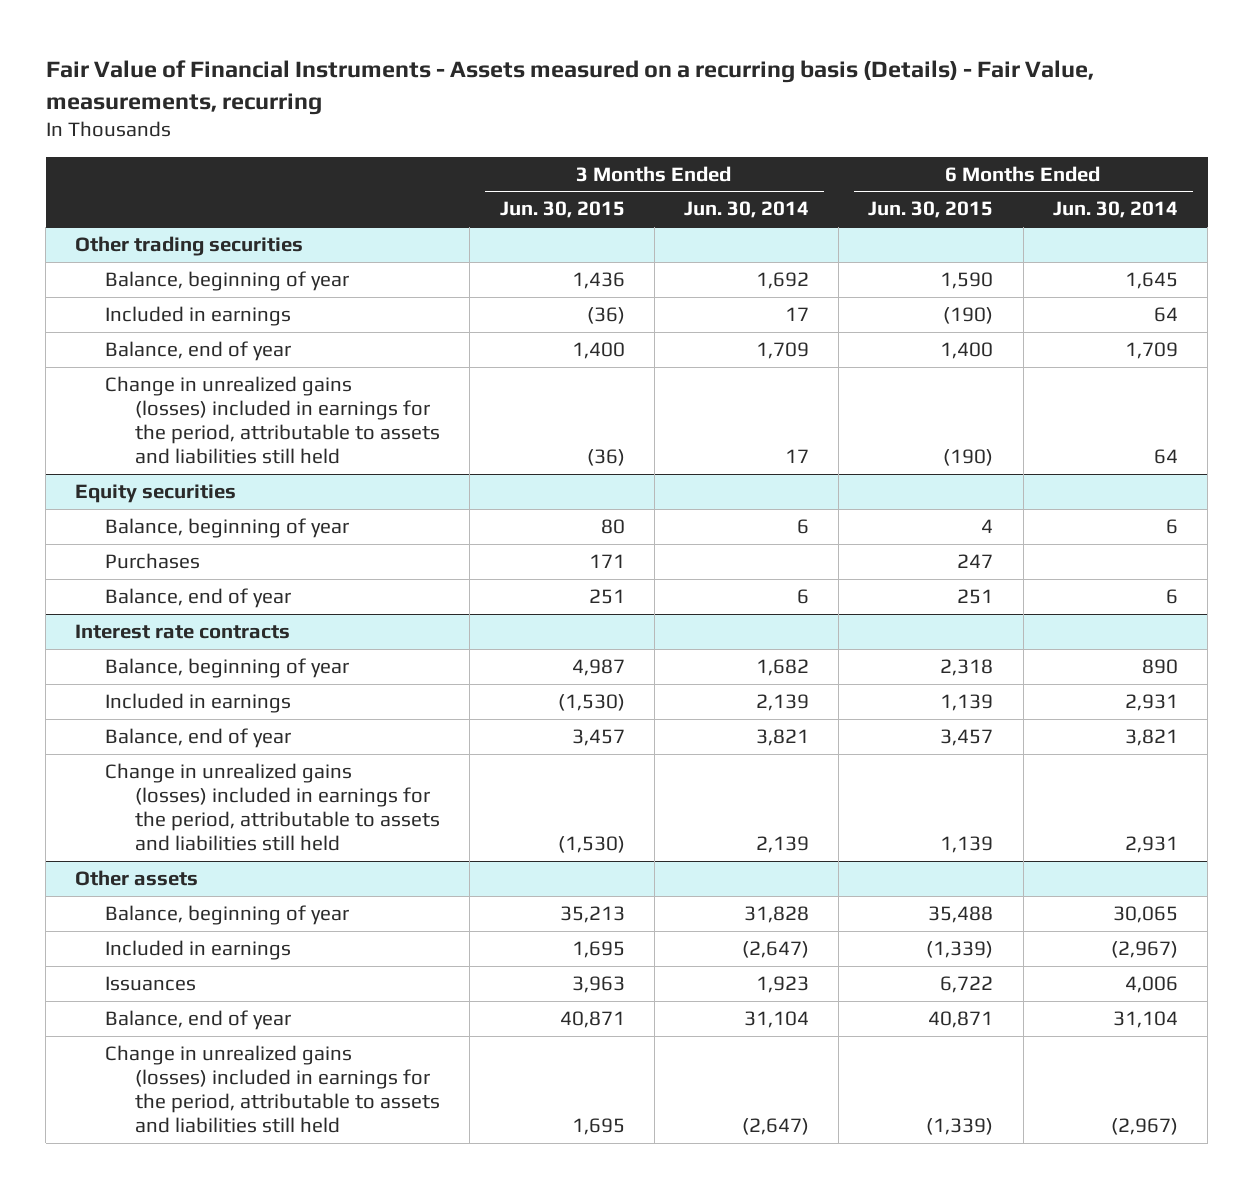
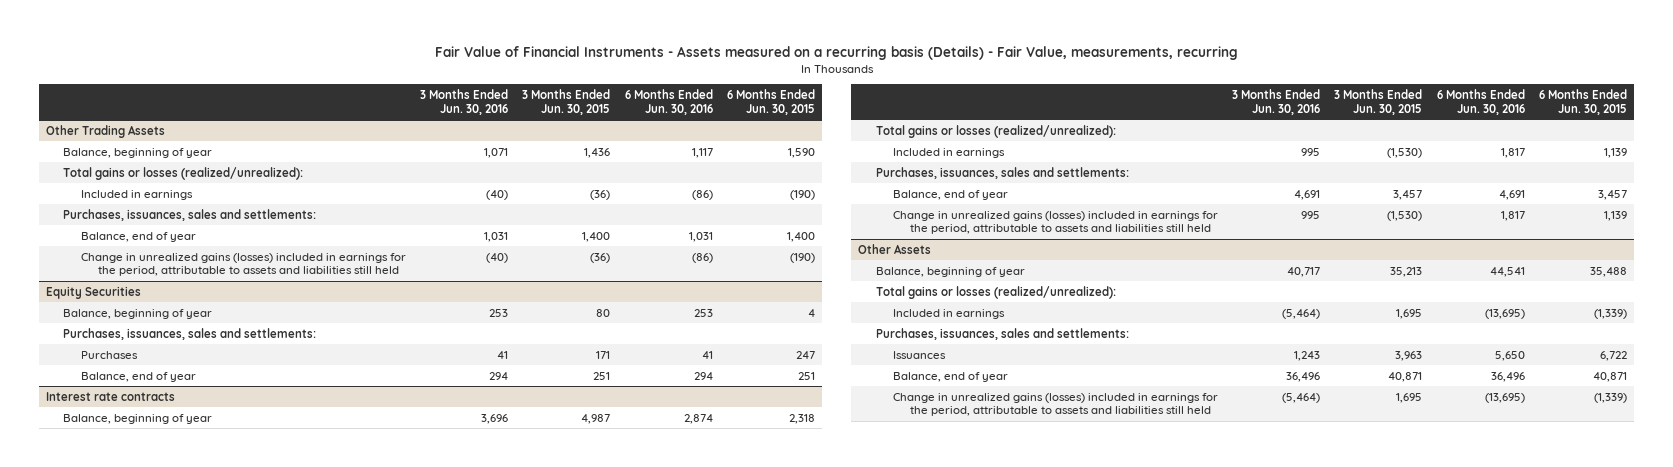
- | 3 Months Ended Jun. 30, 2015 | 3 Months Ended Jun. 30, 2014 | 6 Months Ended Jun. 30, 2015 | 6 Months Ended Jun. 30, 2014
+ | 3 Months Ended Jun. 30, 2016 | 3 Months Ended Jun. 30, 2015 | 6 Months Ended Jun. 30, 2016 | 6 Months Ended Jun. 30, 2015
- Other trading securities
+ Other Trading Assets
+ Total gains or losses (realized/unrealized):
+ Purchases, issuances, sales and settlements:
- Equity securities
+ Equity Securities
+ Purchases, issuances, sales and settlements:
@ Interest rate contracts
+ Total gains or losses (realized/unrealized):
+ Purchases, issuances, sales and settlements:
- Other assets
+ Other Assets
+ Total gains or losses (realized/unrealized):
+ Purchases, issuances, sales and settlements:

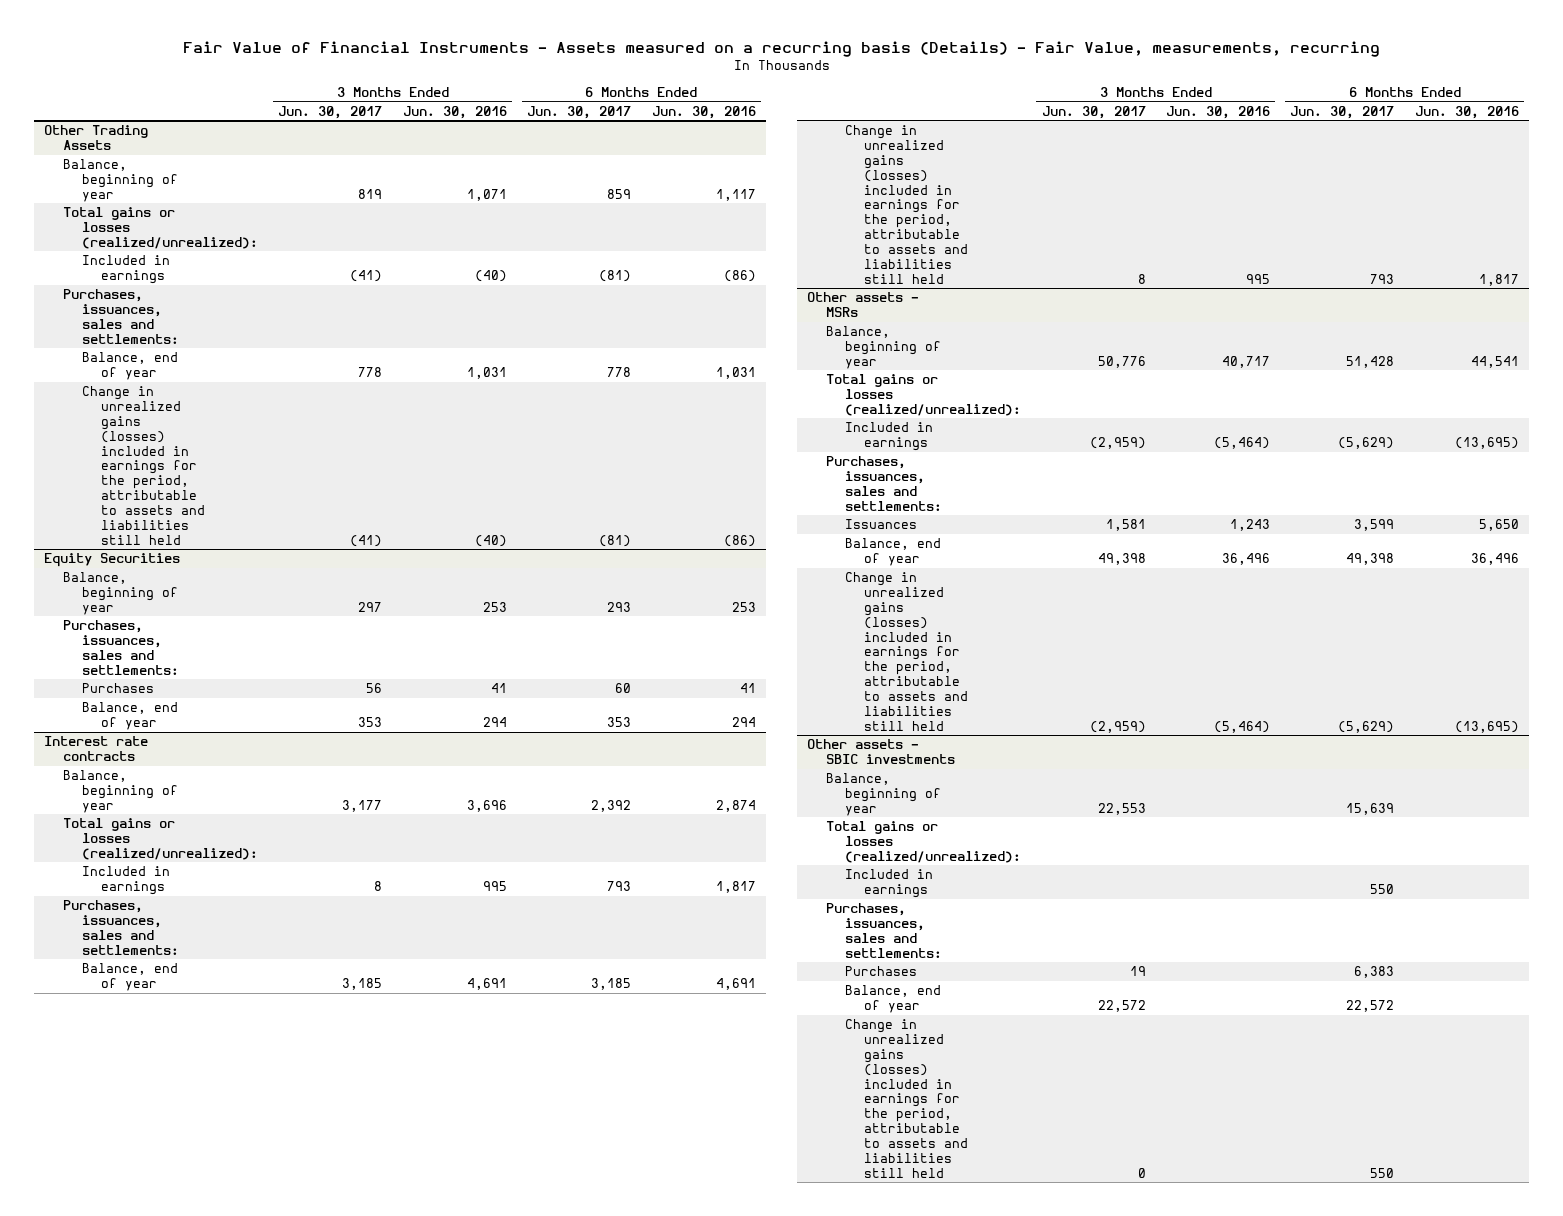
- | 3 Months Ended Jun. 30, 2016 | 3 Months Ended Jun. 30, 2015 | 6 Months Ended Jun. 30, 2016 | 6 Months Ended Jun. 30, 2015
+ | 3 Months Ended Jun. 30, 2017 | 3 Months Ended Jun. 30, 2016 | 6 Months Ended Jun. 30, 2017 | 6 Months Ended Jun. 30, 2016
- Other Assets
+ Other assets - MSRs
+ Other assets - SBIC investments
+ Balance, beginning of year | 22,553 | | 15,639 |
+ Total gains or losses (realized/unrealized):
+ Included in earnings | | | 550 |
+ Purchases, issuances, sales and settlements:
+ Purchases | 19 | | 6,383 |
+ Balance, end of year | 22,572 | | 22,572 |
+ Change in unrealized gains (losses) included in earnings for the period, attributable to assets and liabilities still held | 0 | | 550 |

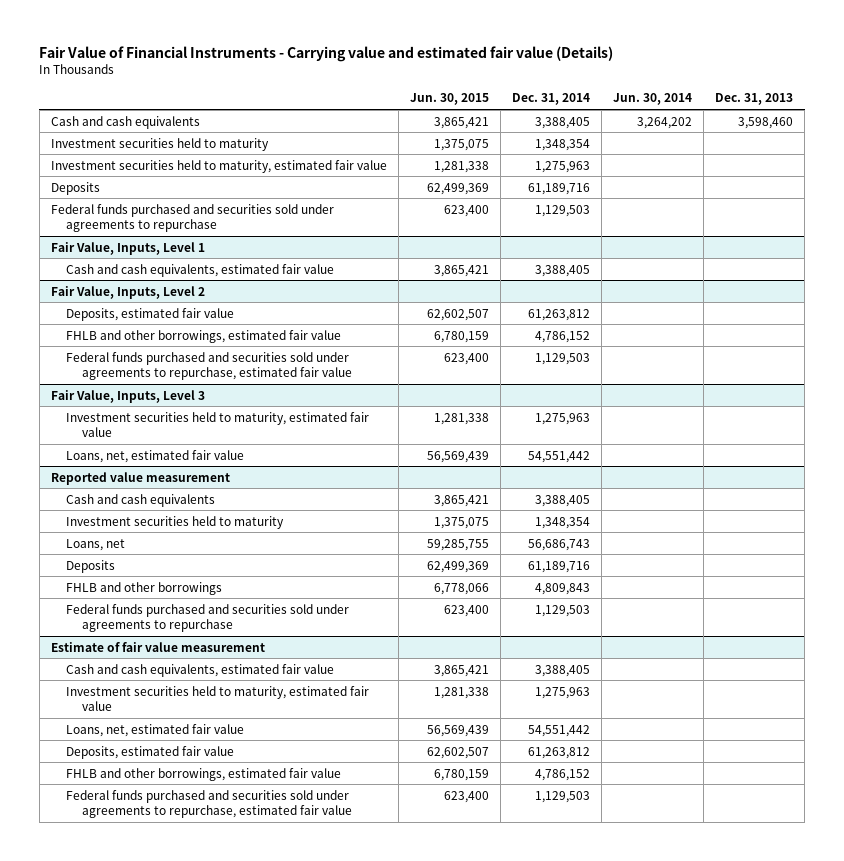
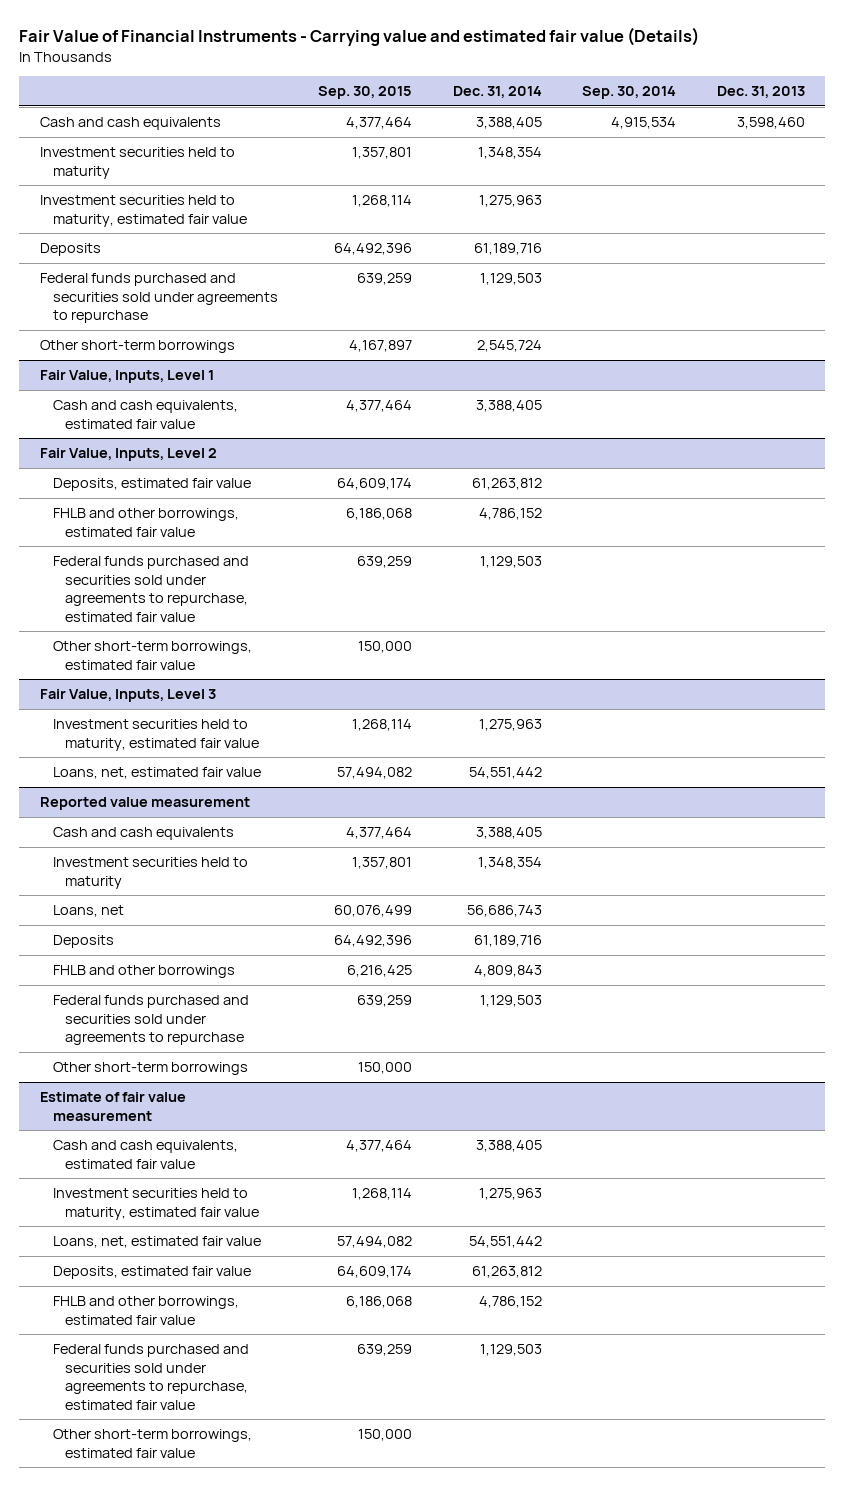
- | Jun. 30, 2015 | Dec. 31, 2014 | Jun. 30, 2014 | Dec. 31, 2013
+ | Sep. 30, 2015 | Dec. 31, 2014 | Sep. 30, 2014 | Dec. 31, 2013
+ Other short-term borrowings | 4,167,897 | 2,545,724 | |
@ Fair Value, Inputs, Level 2
+ Other short-term borrowings, estimated fair value | 150,000 | | |
@ Reported value measurement
+ Other short-term borrowings | 150,000 | | |
@ Estimate of fair value measurement
+ Other short-term borrowings, estimated fair value | 150,000 | | |

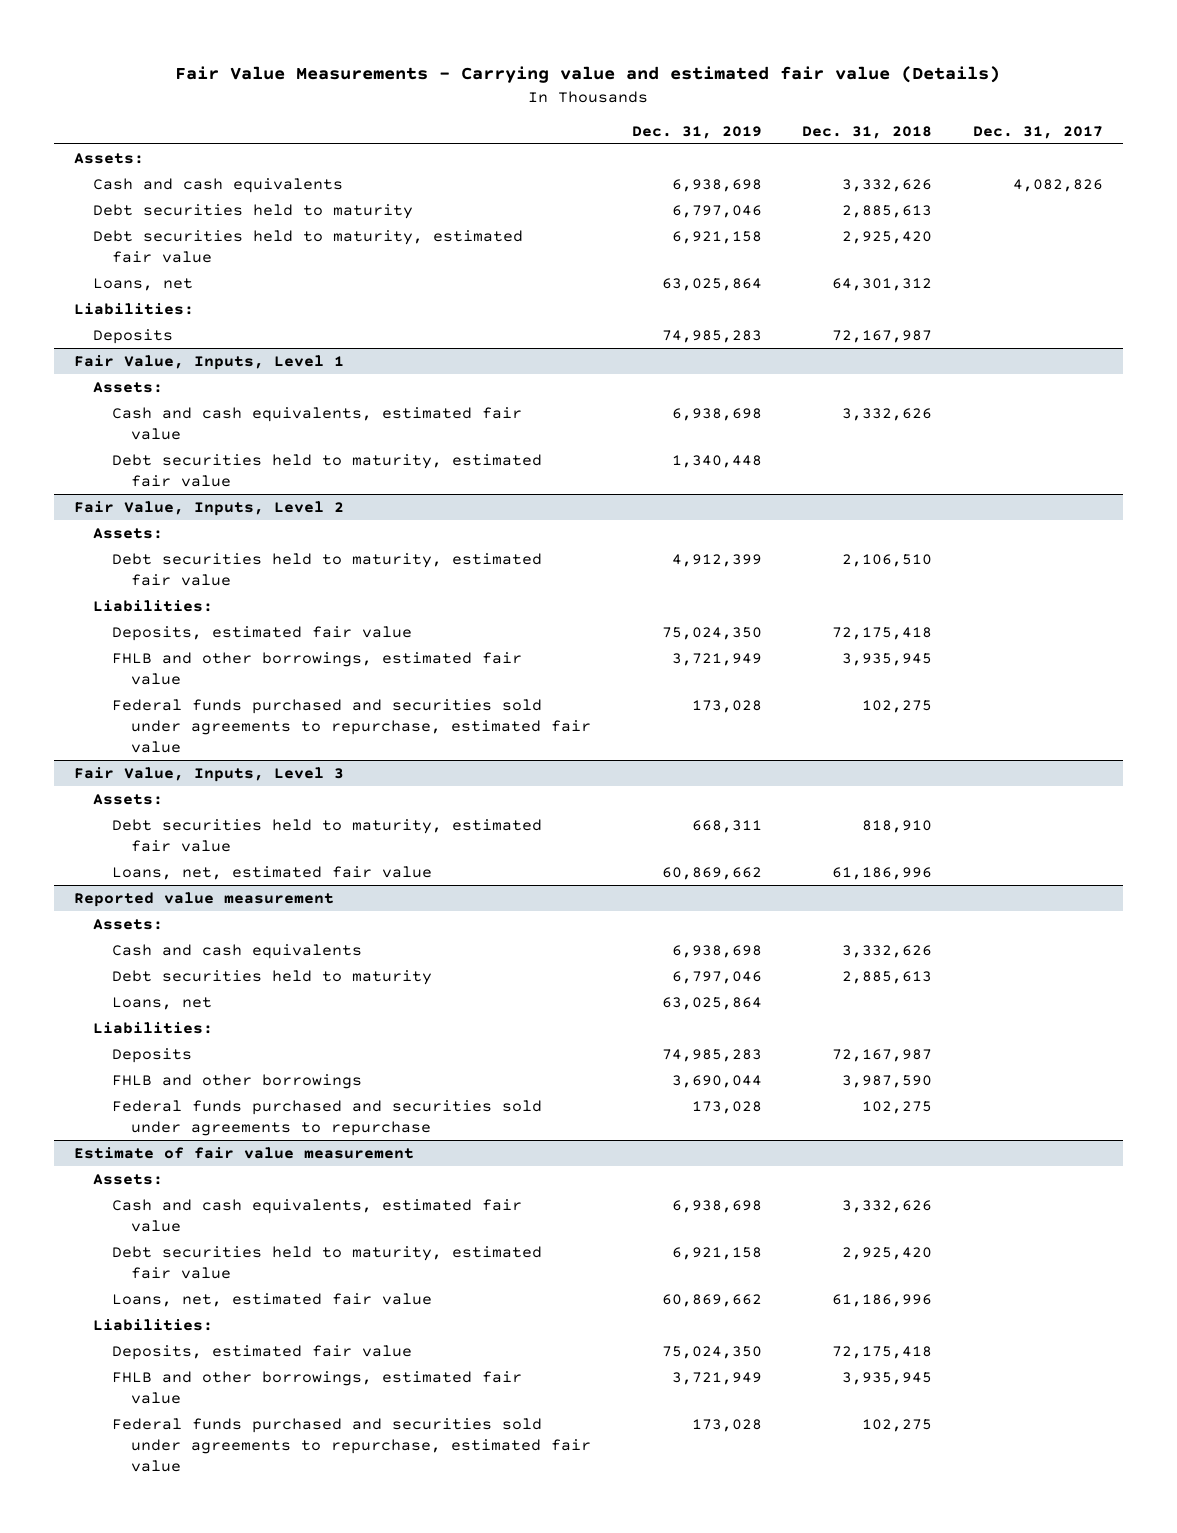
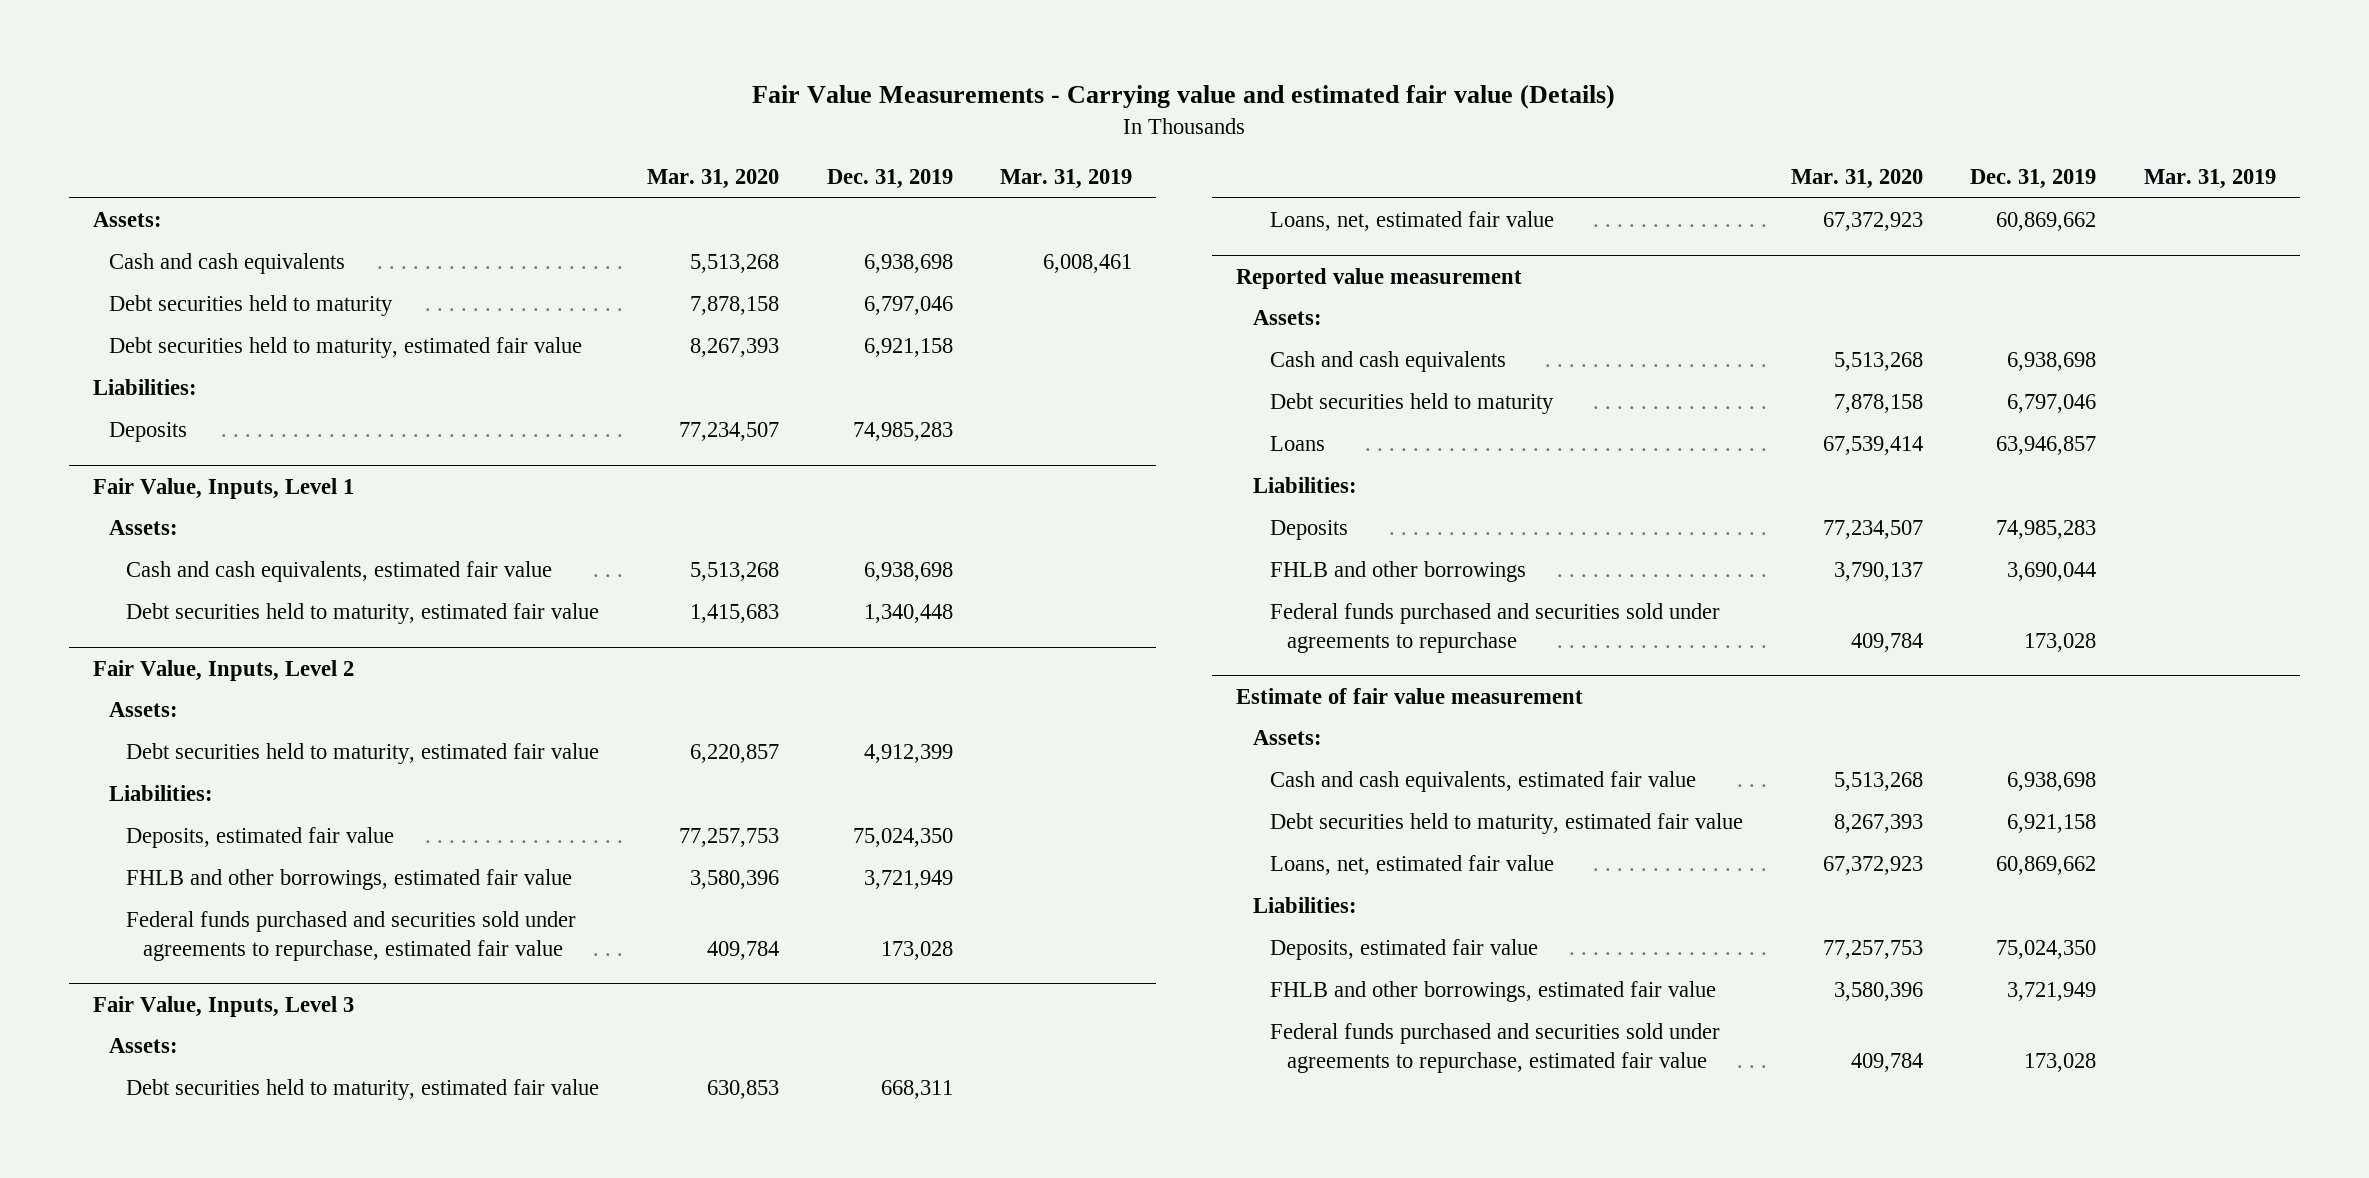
- | Dec. 31, 2019 | Dec. 31, 2018 | Dec. 31, 2017
+ | Mar. 31, 2020 | Dec. 31, 2019 | Mar. 31, 2019
- Loans, net | 63,025,864 | 64,301,312 |
@ Reported value measurement
- Loans, net | 63,025,864 | |
+ Loans | 67,539,414 | 63,946,857 |

